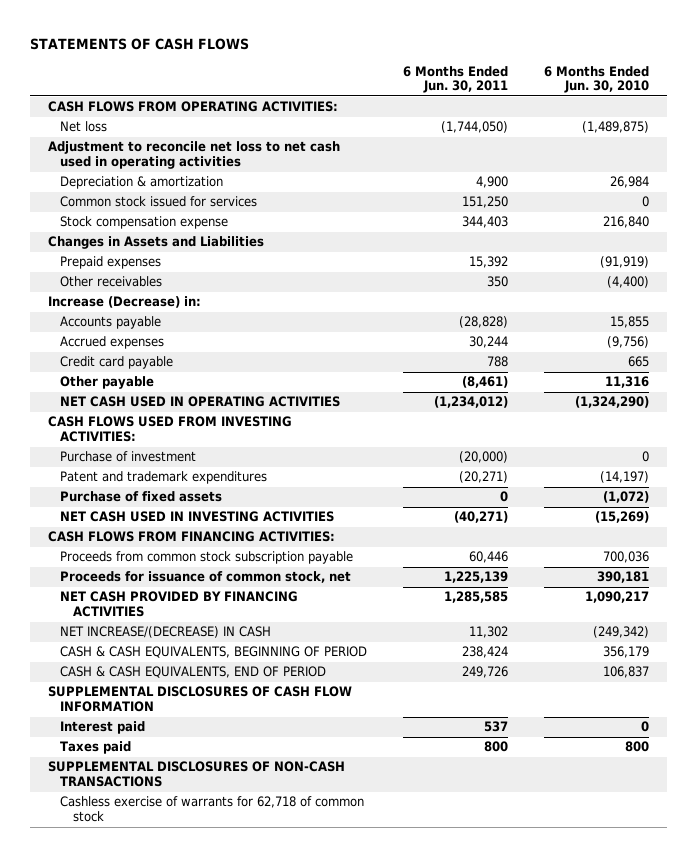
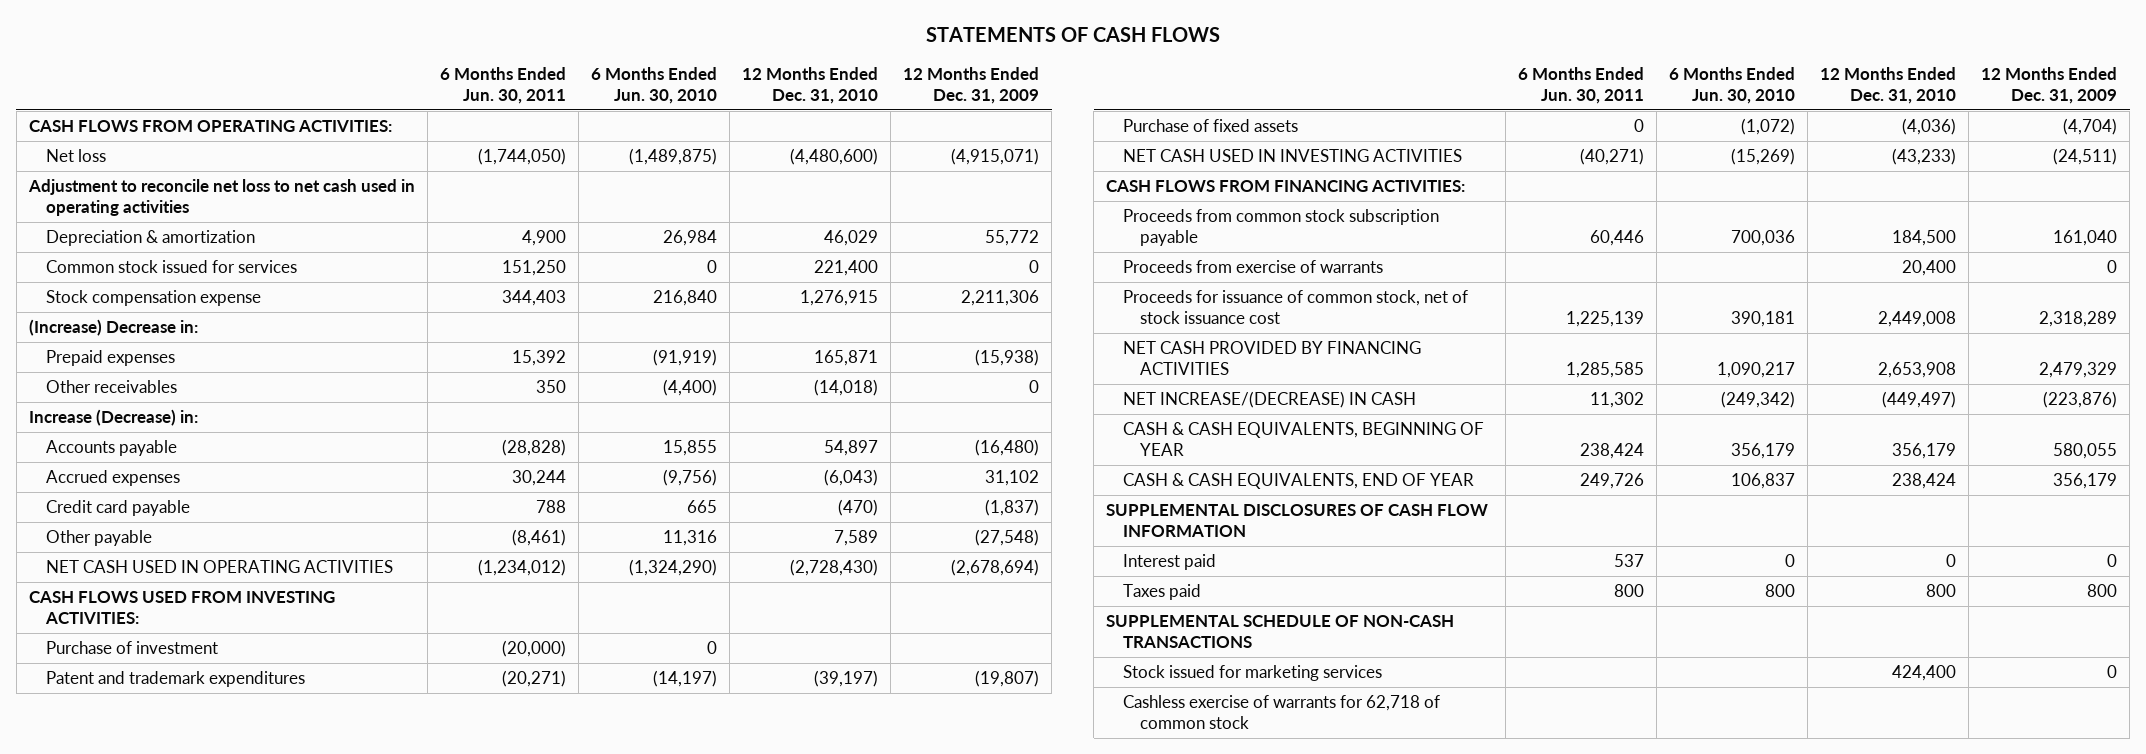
- | 6 Months Ended Jun. 30, 2011 | 6 Months Ended Jun. 30, 2010
+ | 6 Months Ended Jun. 30, 2011 | 6 Months Ended Jun. 30, 2010 | 12 Months Ended Dec. 31, 2010 | 12 Months Ended Dec. 31, 2009
- Changes in Assets and Liabilities
+ (Increase) Decrease in:
- Proceeds for issuance of common stock, net | 1,225,139 | 390,181
+ Proceeds from exercise of warrants | | | 20,400 | 0
+ Proceeds for issuance of common stock, net of stock issuance cost | 1,225,139 | 390,181 | 2,449,008 | 2,318,289
- CASH & CASH EQUIVALENTS, BEGINNING OF PERIOD | 238,424 | 356,179
- CASH & CASH EQUIVALENTS, END OF PERIOD | 249,726 | 106,837
+ CASH & CASH EQUIVALENTS, BEGINNING OF YEAR | 238,424 | 356,179 | 356,179 | 580,055
+ CASH & CASH EQUIVALENTS, END OF YEAR | 249,726 | 106,837 | 238,424 | 356,179
- SUPPLEMENTAL DISCLOSURES OF NON-CASH TRANSACTIONS
+ SUPPLEMENTAL SCHEDULE OF NON-CASH TRANSACTIONS
+ Stock issued for marketing services | | | 424,400 | 0

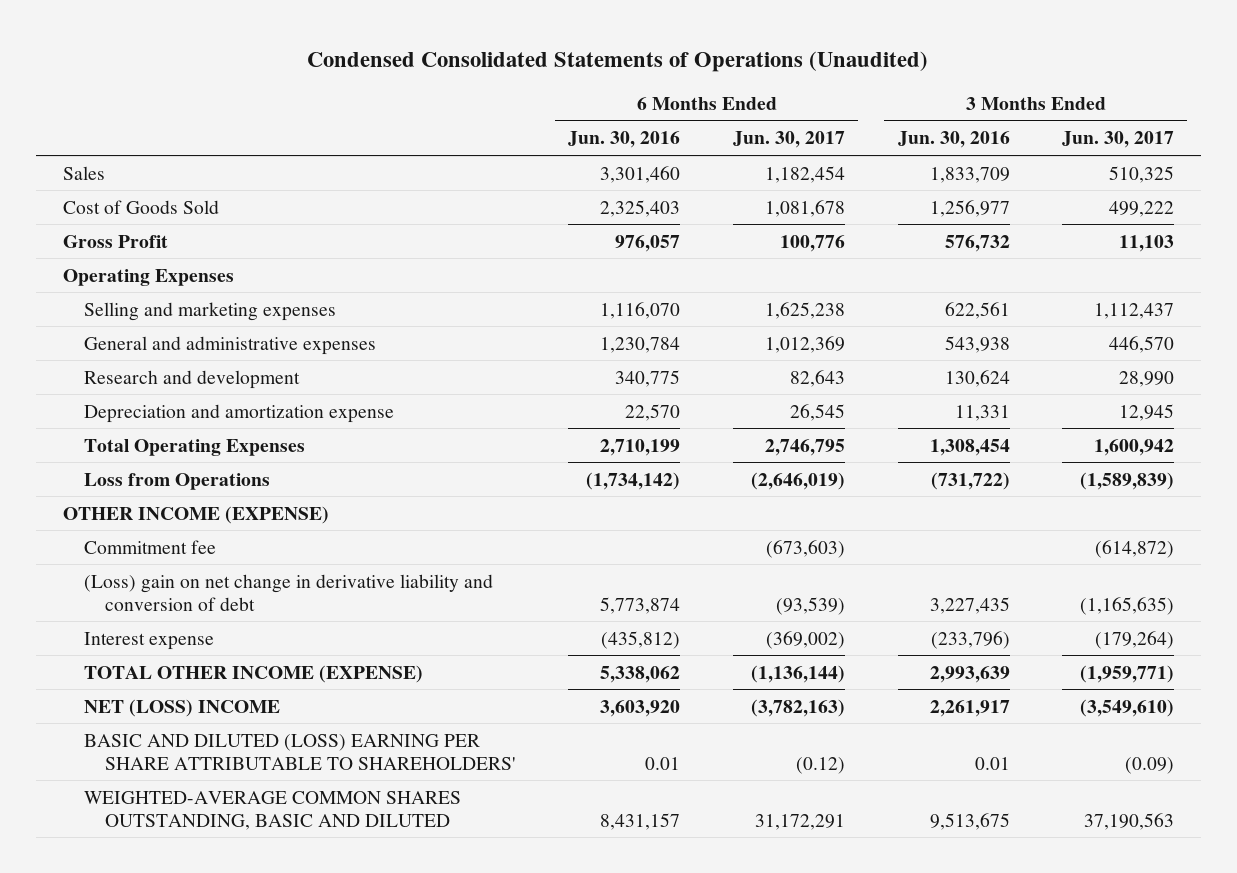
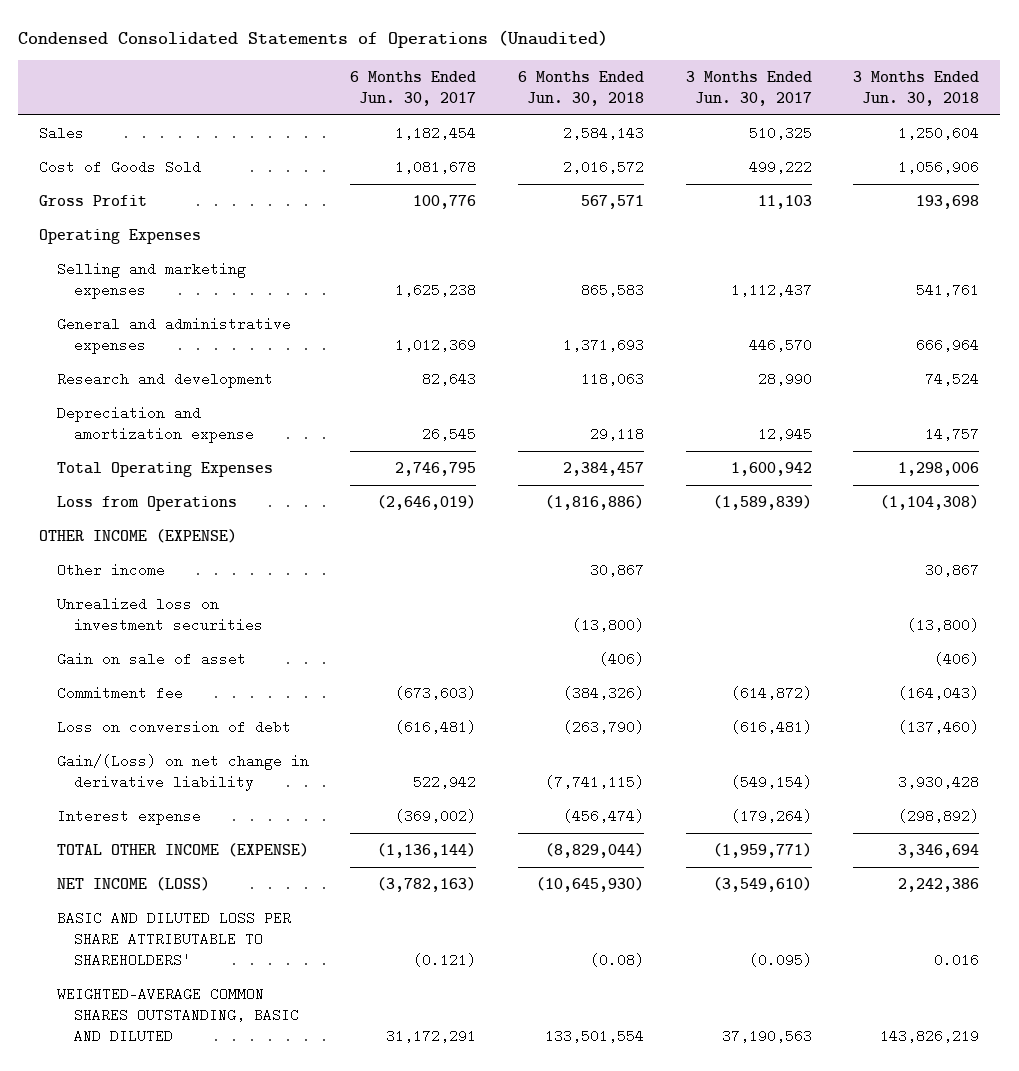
- | 6 Months Ended Jun. 30, 2016 | 6 Months Ended Jun. 30, 2017 | 3 Months Ended Jun. 30, 2016 | 3 Months Ended Jun. 30, 2017
+ | 6 Months Ended Jun. 30, 2017 | 6 Months Ended Jun. 30, 2018 | 3 Months Ended Jun. 30, 2017 | 3 Months Ended Jun. 30, 2018
+ Other income | | 30,867 | | 30,867
+ Unrealized loss on investment securities | | (13,800) | | (13,800)
+ Gain on sale of asset | | (406) | | (406)
- (Loss) gain on net change in derivative liability and conversion of debt | 5,773,874 | (93,539) | 3,227,435 | (1,165,635)
+ Loss on conversion of debt | (616,481) | (263,790) | (616,481) | (137,460)
+ Gain/(Loss) on net change in derivative liability | 522,942 | (7,741,115) | (549,154) | 3,930,428
- NET (LOSS) INCOME | 3,603,920 | (3,782,163) | 2,261,917 | (3,549,610)
- BASIC AND DILUTED (LOSS) EARNING PER SHARE ATTRIBUTABLE TO SHAREHOLDERS' | 0.01 | (0.12) | 0.01 | (0.09)
+ NET INCOME (LOSS) | (3,782,163) | (10,645,930) | (3,549,610) | 2,242,386
+ BASIC AND DILUTED LOSS PER SHARE ATTRIBUTABLE TO SHAREHOLDERS' | (0.121) | (0.08) | (0.095) | 0.016

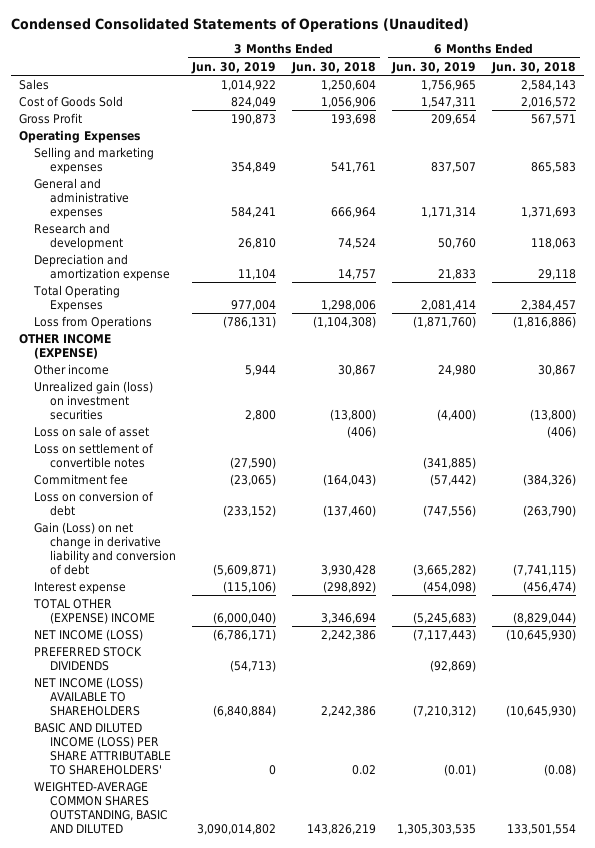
- | 6 Months Ended Jun. 30, 2017 | 6 Months Ended Jun. 30, 2018 | 3 Months Ended Jun. 30, 2017 | 3 Months Ended Jun. 30, 2018
+ | 3 Months Ended Jun. 30, 2019 | 3 Months Ended Jun. 30, 2018 | 6 Months Ended Jun. 30, 2019 | 6 Months Ended Jun. 30, 2018
- Unrealized loss on investment securities | | (13,800) | | (13,800)
- Gain on sale of asset | | (406) | | (406)
+ Unrealized gain (loss) on investment securities | 2,800 | (13,800) | (4,400) | (13,800)
+ Loss on sale of asset | | (406) | | (406)
+ Loss on settlement of convertible notes | (27,590) | | (341,885) |
- Gain/(Loss) on net change in derivative liability | 522,942 | (7,741,115) | (549,154) | 3,930,428
+ Gain (Loss) on net change in derivative liability and conversion of debt | (5,609,871) | 3,930,428 | (3,665,282) | (7,741,115)
- TOTAL OTHER INCOME (EXPENSE) | (1,136,144) | (8,829,044) | (1,959,771) | 3,346,694
+ TOTAL OTHER (EXPENSE) INCOME | (6,000,040) | 3,346,694 | (5,245,683) | (8,829,044)
- BASIC AND DILUTED LOSS PER SHARE ATTRIBUTABLE TO SHAREHOLDERS' | (0.121) | (0.08) | (0.095) | 0.016
+ PREFERRED STOCK DIVIDENDS | (54,713) | | (92,869) |
+ NET INCOME (LOSS) AVAILABLE TO SHAREHOLDERS | (6,840,884) | 2,242,386 | (7,210,312) | (10,645,930)
+ BASIC AND DILUTED INCOME (LOSS) PER SHARE ATTRIBUTABLE TO SHAREHOLDERS' | 0 | 0.02 | (0.01) | (0.08)

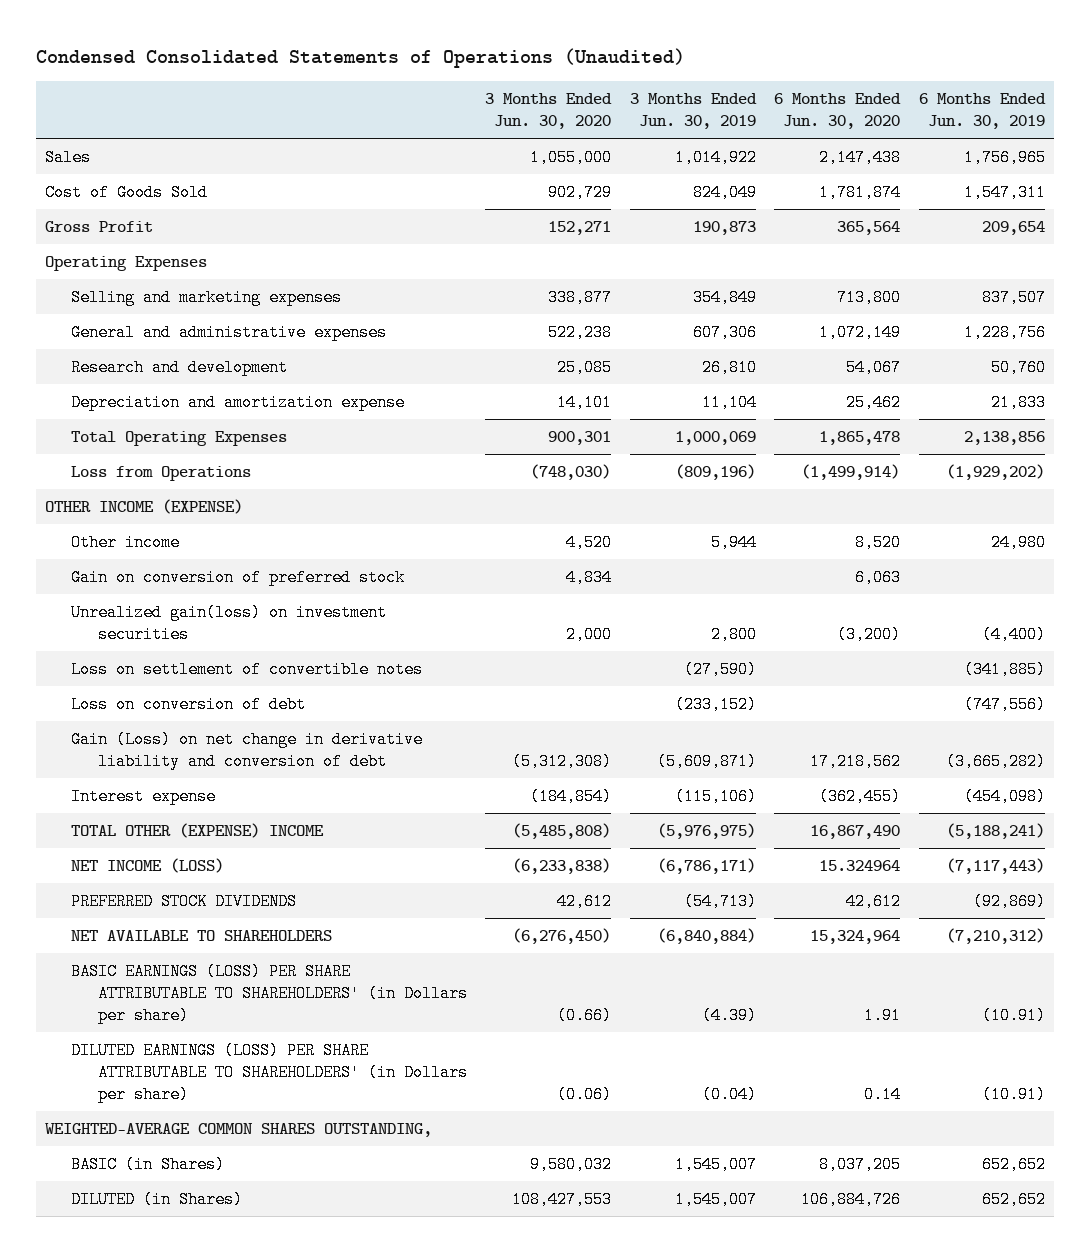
- | 3 Months Ended Jun. 30, 2019 | 3 Months Ended Jun. 30, 2018 | 6 Months Ended Jun. 30, 2019 | 6 Months Ended Jun. 30, 2018
+ | 3 Months Ended Jun. 30, 2020 | 3 Months Ended Jun. 30, 2019 | 6 Months Ended Jun. 30, 2020 | 6 Months Ended Jun. 30, 2019
- General and administrative expenses | 584,241 | 666,964 | 1,171,314 | 1,371,693
+ General and administrative expenses | 522,238 | 607,306 | 1,072,149 | 1,228,756
- Total Operating Expenses | 977,004 | 1,298,006 | 2,081,414 | 2,384,457
- Loss from Operations | (786,131) | (1,104,308) | (1,871,760) | (1,816,886)
+ Total Operating Expenses | 900,301 | 1,000,069 | 1,865,478 | 2,138,856
+ Loss from Operations | (748,030) | (809,196) | (1,499,914) | (1,929,202)
- Unrealized gain (loss) on investment securities | 2,800 | (13,800) | (4,400) | (13,800)
- Loss on sale of asset | | (406) | | (406)
+ Gain on conversion of preferred stock | 4,834 | | 6,063 |
+ Unrealized gain(loss) on investment securities | 2,000 | 2,800 | (3,200) | (4,400)
- Commitment fee | (23,065) | (164,043) | (57,442) | (384,326)
- TOTAL OTHER (EXPENSE) INCOME | (6,000,040) | 3,346,694 | (5,245,683) | (8,829,044)
+ TOTAL OTHER (EXPENSE) INCOME | (5,485,808) | (5,976,975) | 16,867,490 | (5,188,241)
- NET INCOME (LOSS) AVAILABLE TO SHAREHOLDERS | (6,840,884) | 2,242,386 | (7,210,312) | (10,645,930)
- BASIC AND DILUTED INCOME (LOSS) PER SHARE ATTRIBUTABLE TO SHAREHOLDERS' | 0 | 0.02 | (0.01) | (0.08)
- WEIGHTED-AVERAGE COMMON SHARES OUTSTANDING, BASIC AND DILUTED | 3,090,014,802 | 143,826,219 | 1,305,303,535 | 133,501,554
+ NET AVAILABLE TO SHAREHOLDERS | (6,276,450) | (6,840,884) | 15,324,964 | (7,210,312)
+ BASIC EARNINGS (LOSS) PER SHARE ATTRIBUTABLE TO SHAREHOLDERS' (in Dollars per share) | (0.66) | (4.39) | 1.91 | (10.91)
+ DILUTED EARNINGS (LOSS) PER SHARE ATTRIBUTABLE TO SHAREHOLDERS' (in Dollars per share) | (0.06) | (0.04) | 0.14 | (10.91)
+ WEIGHTED-AVERAGE COMMON SHARES OUTSTANDING,
+ BASIC (in Shares) | 9,580,032 | 1,545,007 | 8,037,205 | 652,652
+ DILUTED (in Shares) | 108,427,553 | 1,545,007 | 106,884,726 | 652,652

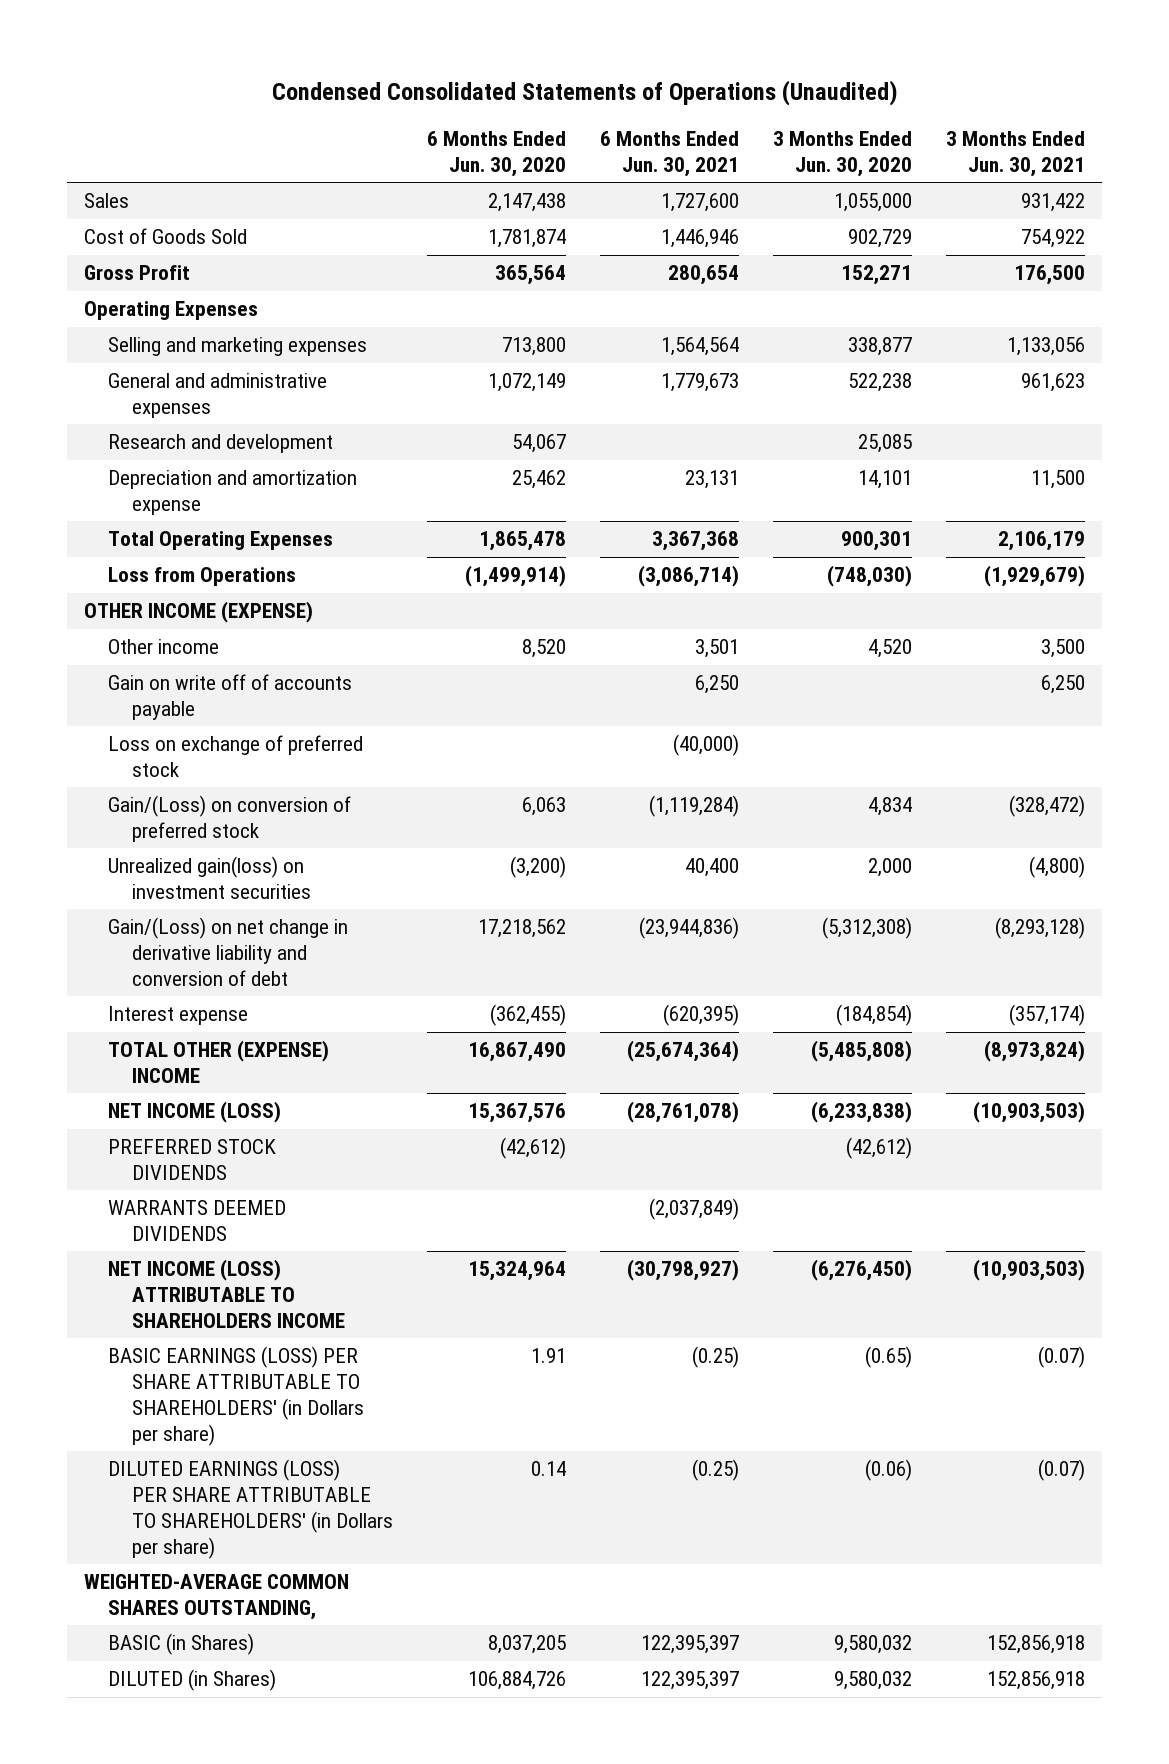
- | 3 Months Ended Jun. 30, 2020 | 3 Months Ended Jun. 30, 2019 | 6 Months Ended Jun. 30, 2020 | 6 Months Ended Jun. 30, 2019
+ | 6 Months Ended Jun. 30, 2020 | 6 Months Ended Jun. 30, 2021 | 3 Months Ended Jun. 30, 2020 | 3 Months Ended Jun. 30, 2021
- Gain on conversion of preferred stock | 4,834 | | 6,063 |
+ Gain on write off of accounts payable | | 6,250 | | 6,250
+ Loss on exchange of preferred stock | | (40,000) | |
+ Gain/(Loss) on conversion of preferred stock | 6,063 | (1,119,284) | 4,834 | (328,472)
- Loss on settlement of convertible notes | | (27,590) | | (341,885)
- Loss on conversion of debt | | (233,152) | | (747,556)
- Gain (Loss) on net change in derivative liability and conversion of debt | (5,312,308) | (5,609,871) | 17,218,562 | (3,665,282)
+ Gain/(Loss) on net change in derivative liability and conversion of debt | 17,218,562 | (23,944,836) | (5,312,308) | (8,293,128)
- NET INCOME (LOSS) | (6,233,838) | (6,786,171) | 15.324964 | (7,117,443)
- PREFERRED STOCK DIVIDENDS | 42,612 | (54,713) | 42,612 | (92,869)
- NET AVAILABLE TO SHAREHOLDERS | (6,276,450) | (6,840,884) | 15,324,964 | (7,210,312)
- BASIC EARNINGS (LOSS) PER SHARE ATTRIBUTABLE TO SHAREHOLDERS' (in Dollars per share) | (0.66) | (4.39) | 1.91 | (10.91)
+ NET INCOME (LOSS) | 15,367,576 | (28,761,078) | (6,233,838) | (10,903,503)
+ PREFERRED STOCK DIVIDENDS | (42,612) | | (42,612) |
+ WARRANTS DEEMED DIVIDENDS | | (2,037,849) | |
+ NET INCOME (LOSS) ATTRIBUTABLE TO SHAREHOLDERS INCOME | 15,324,964 | (30,798,927) | (6,276,450) | (10,903,503)
+ BASIC EARNINGS (LOSS) PER SHARE ATTRIBUTABLE TO SHAREHOLDERS' (in Dollars per share) | 1.91 | (0.25) | (0.65) | (0.07)
- DILUTED (in Shares) | 108,427,553 | 1,545,007 | 106,884,726 | 652,652
+ DILUTED (in Shares) | 106,884,726 | 122,395,397 | 9,580,032 | 152,856,918

